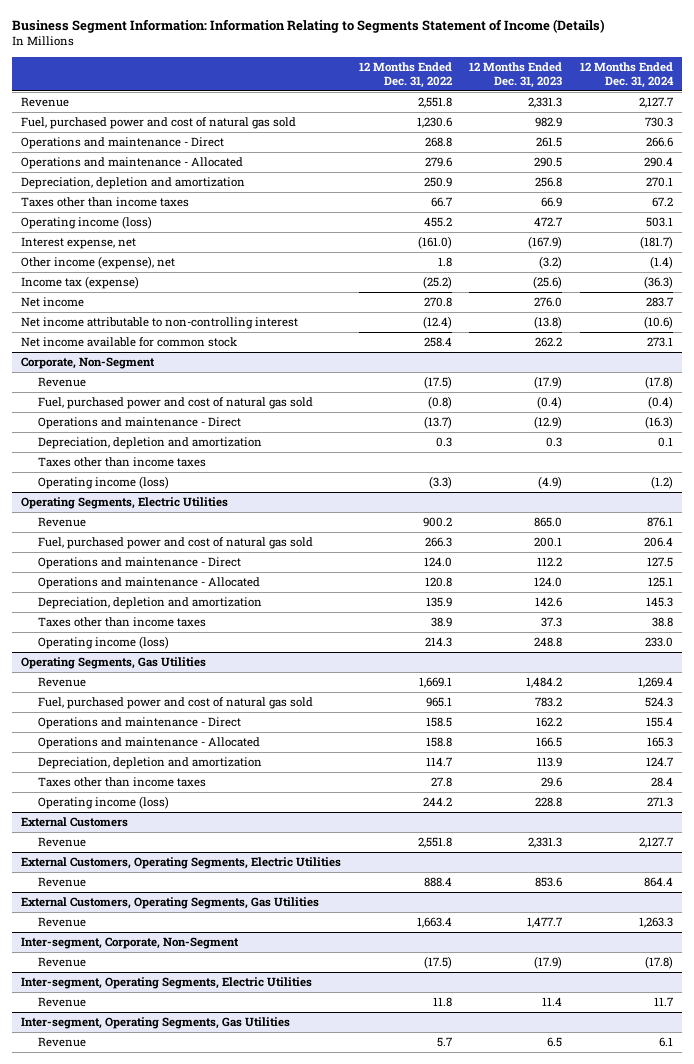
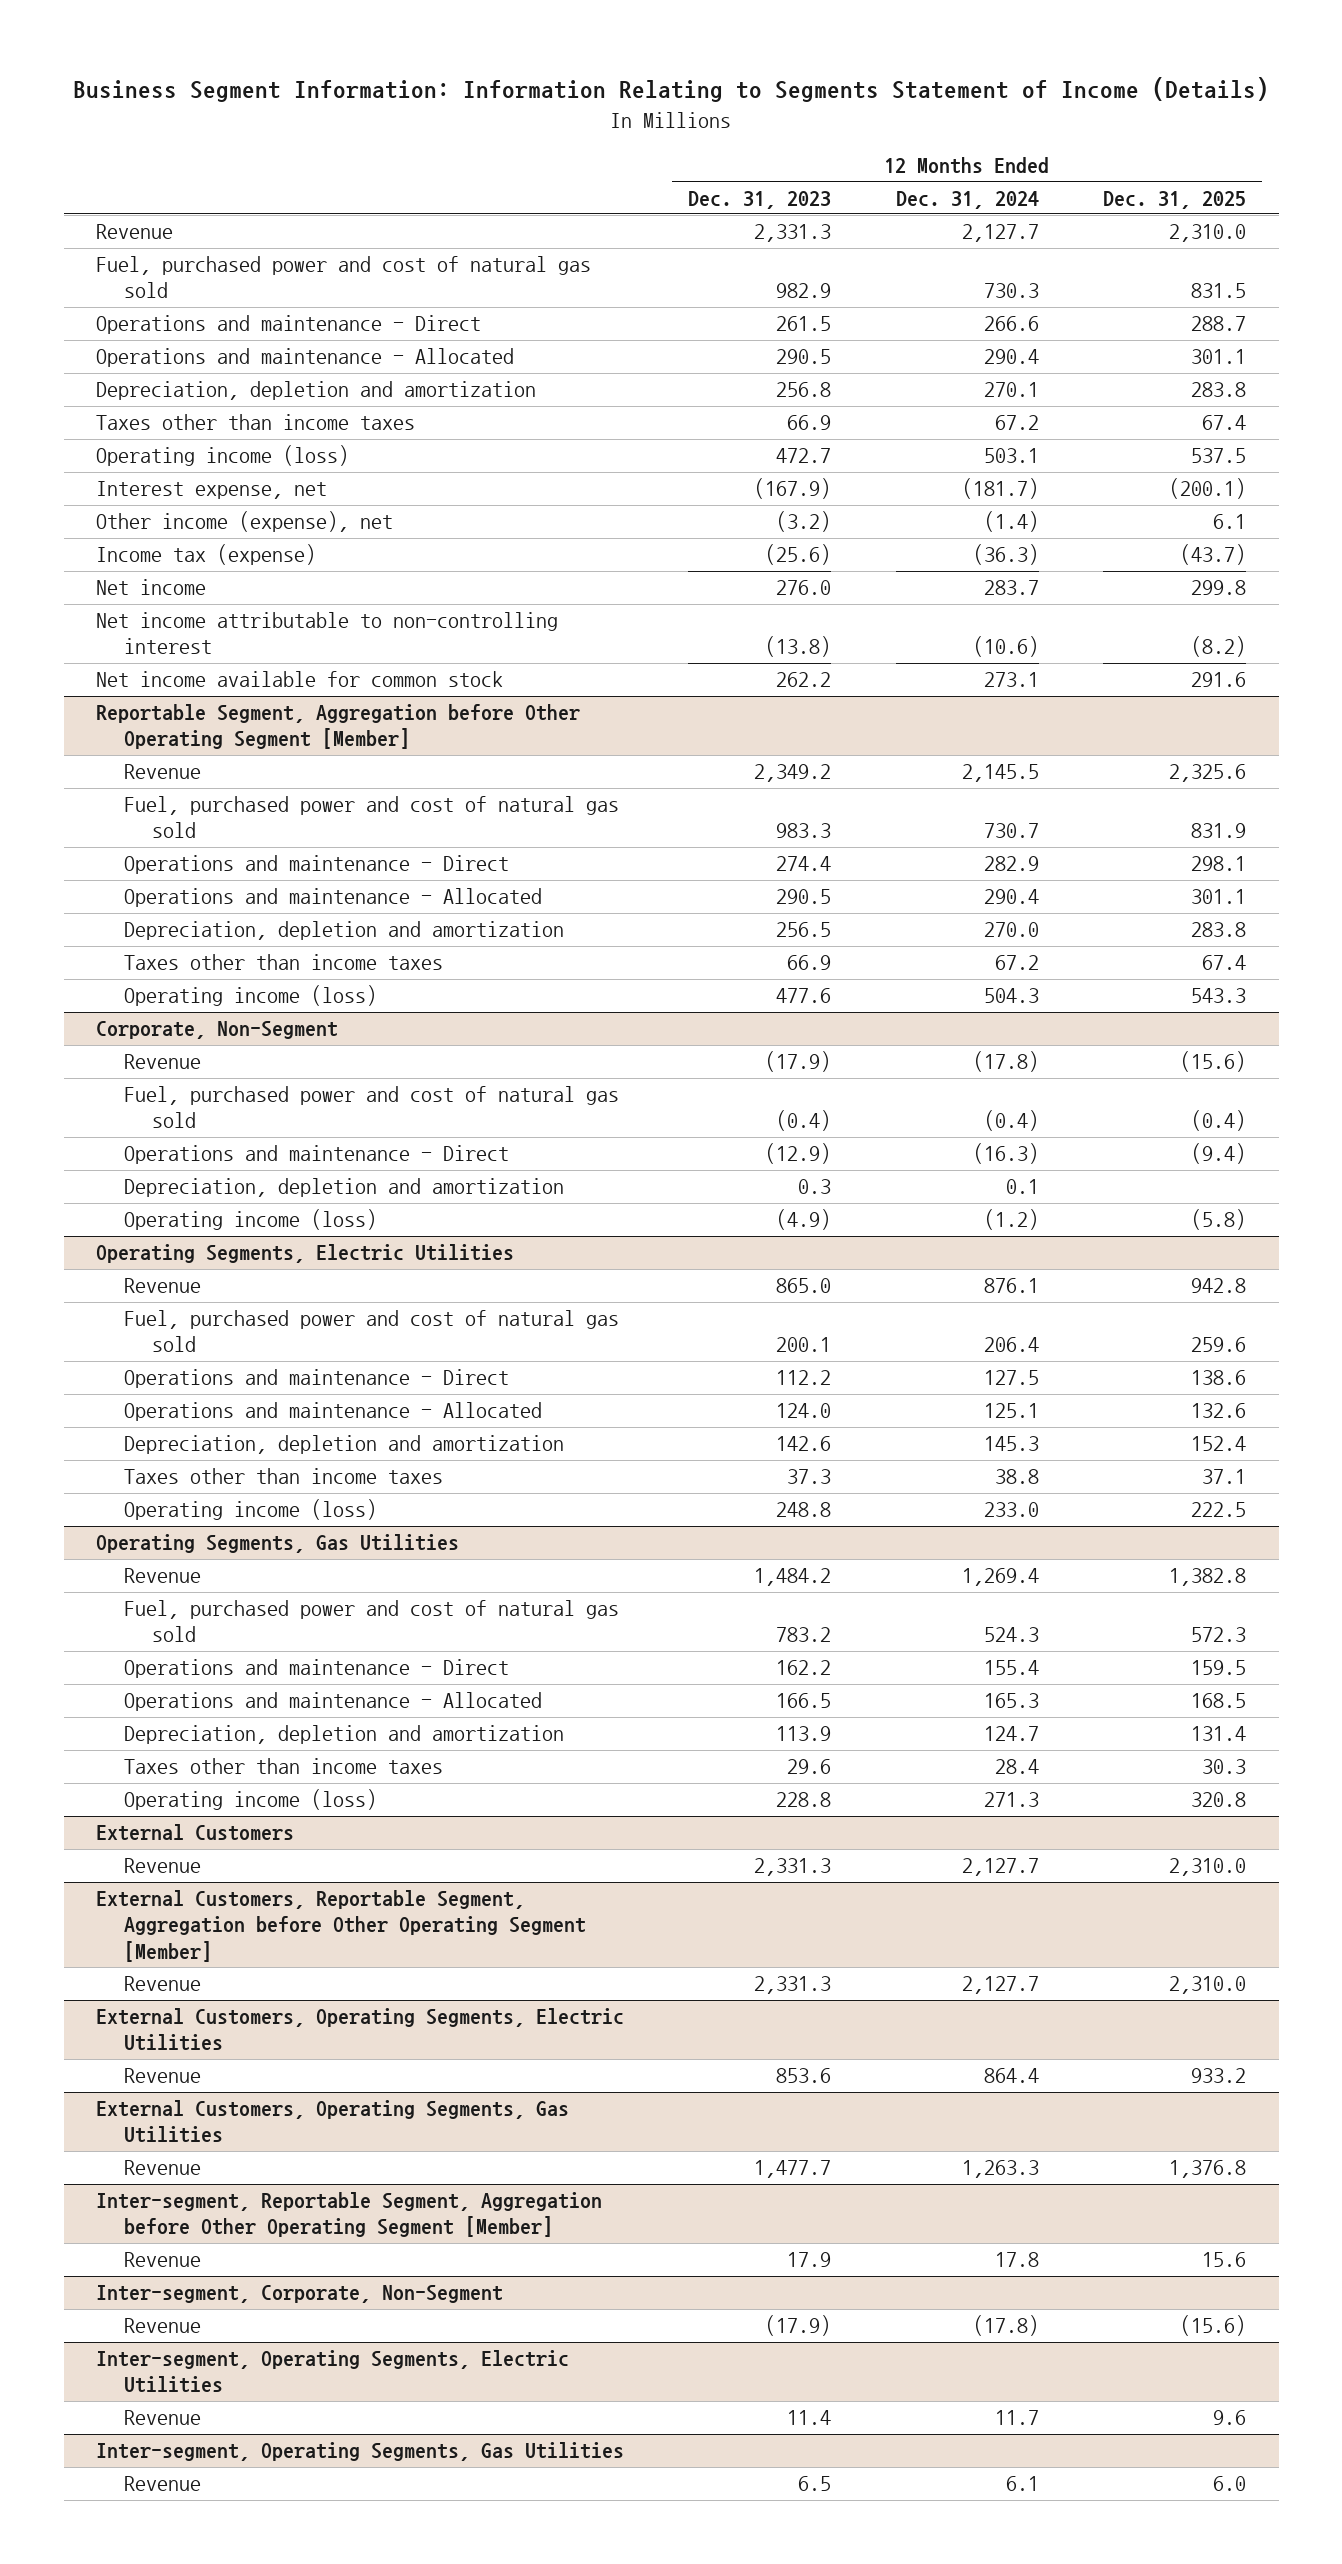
- | 12 Months Ended Dec. 31, 2022 | 12 Months Ended Dec. 31, 2023 | 12 Months Ended Dec. 31, 2024
+ | 12 Months Ended Dec. 31, 2023 | 12 Months Ended Dec. 31, 2024 | 12 Months Ended Dec. 31, 2025
+ Reportable Segment, Aggregation before Other Operating Segment [Member]
+ Revenue | 2,349.2 | 2,145.5 | 2,325.6
+ Fuel, purchased power and cost of natural gas sold | 983.3 | 730.7 | 831.9
+ Operations and maintenance - Direct | 274.4 | 282.9 | 298.1
+ Operations and maintenance - Allocated | 290.5 | 290.4 | 301.1
+ Depreciation, depletion and amortization | 256.5 | 270.0 | 283.8
+ Taxes other than income taxes | 66.9 | 67.2 | 67.4
+ Operating income (loss) | 477.6 | 504.3 | 543.3
@ Corporate, Non-Segment
- Taxes other than income taxes
+ External Customers, Reportable Segment, Aggregation before Other Operating Segment [Member]
+ Revenue | 2,331.3 | 2,127.7 | 2,310.0
+ Inter-segment, Reportable Segment, Aggregation before Other Operating Segment [Member]
+ Revenue | 17.9 | 17.8 | 15.6

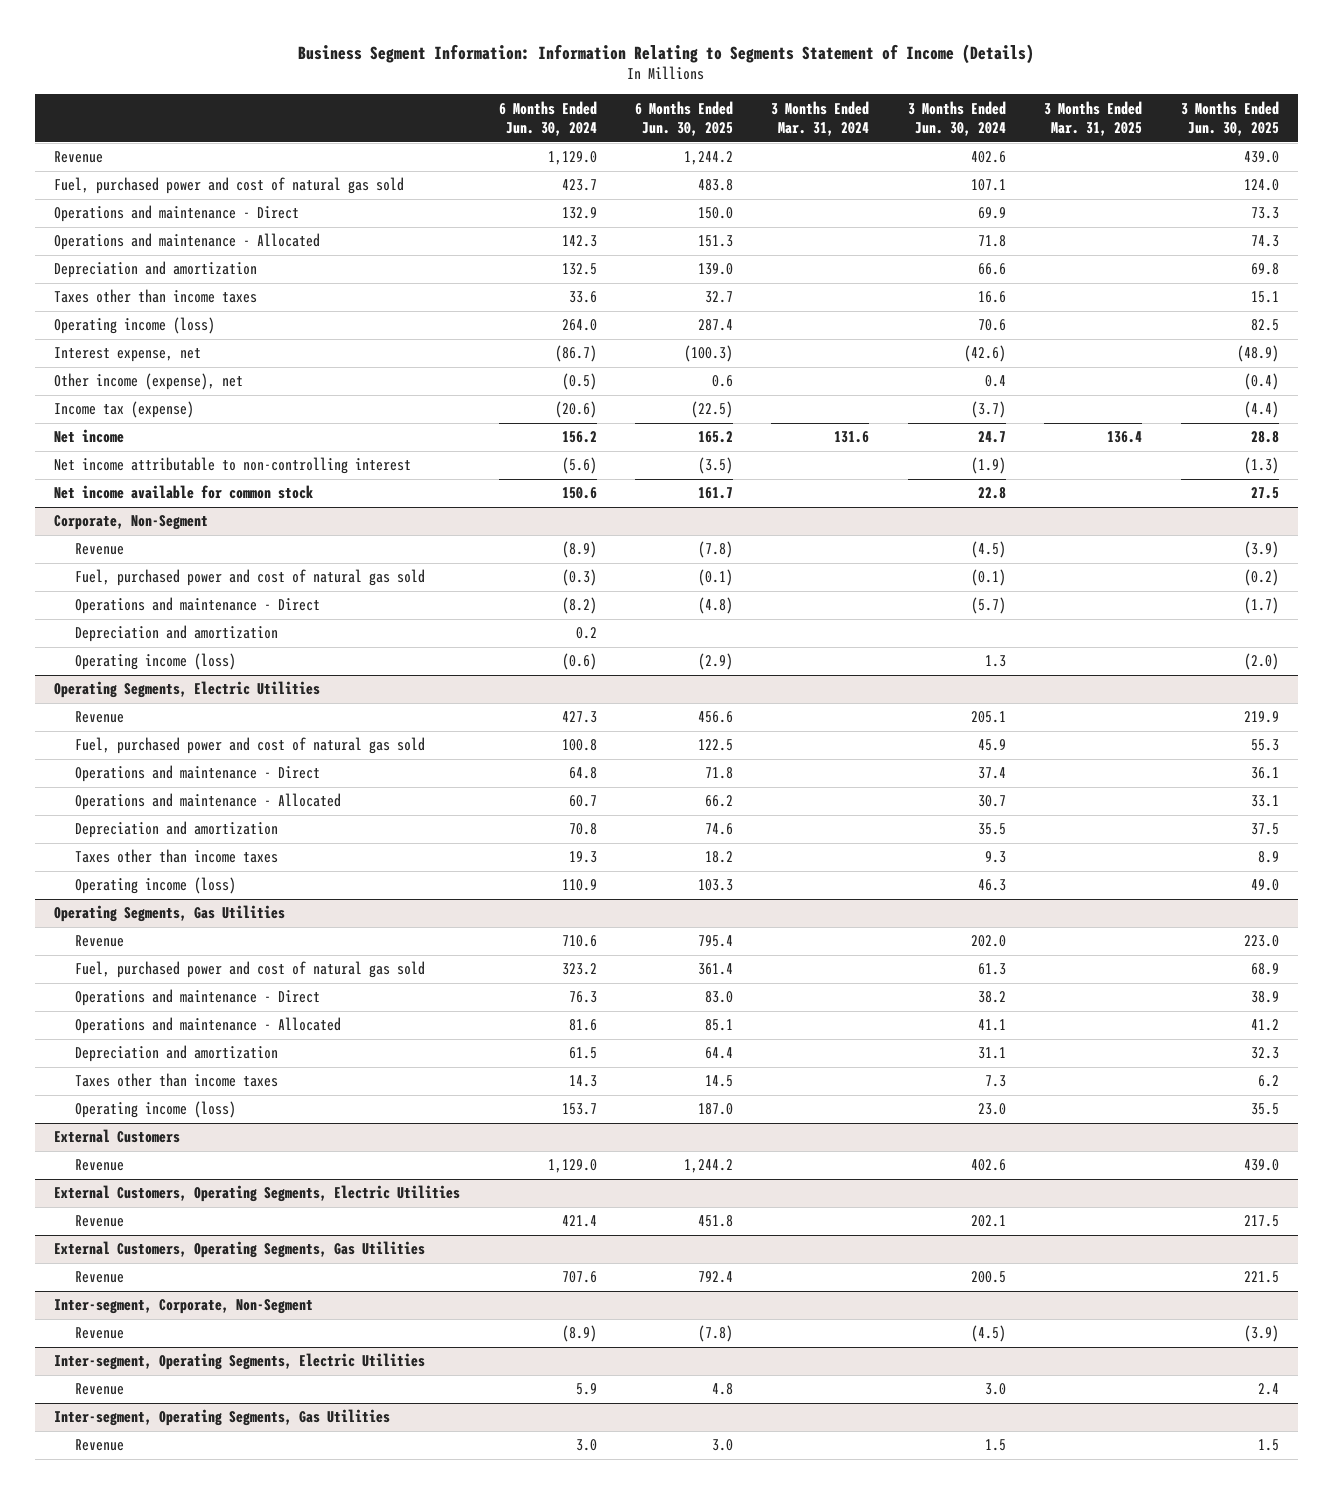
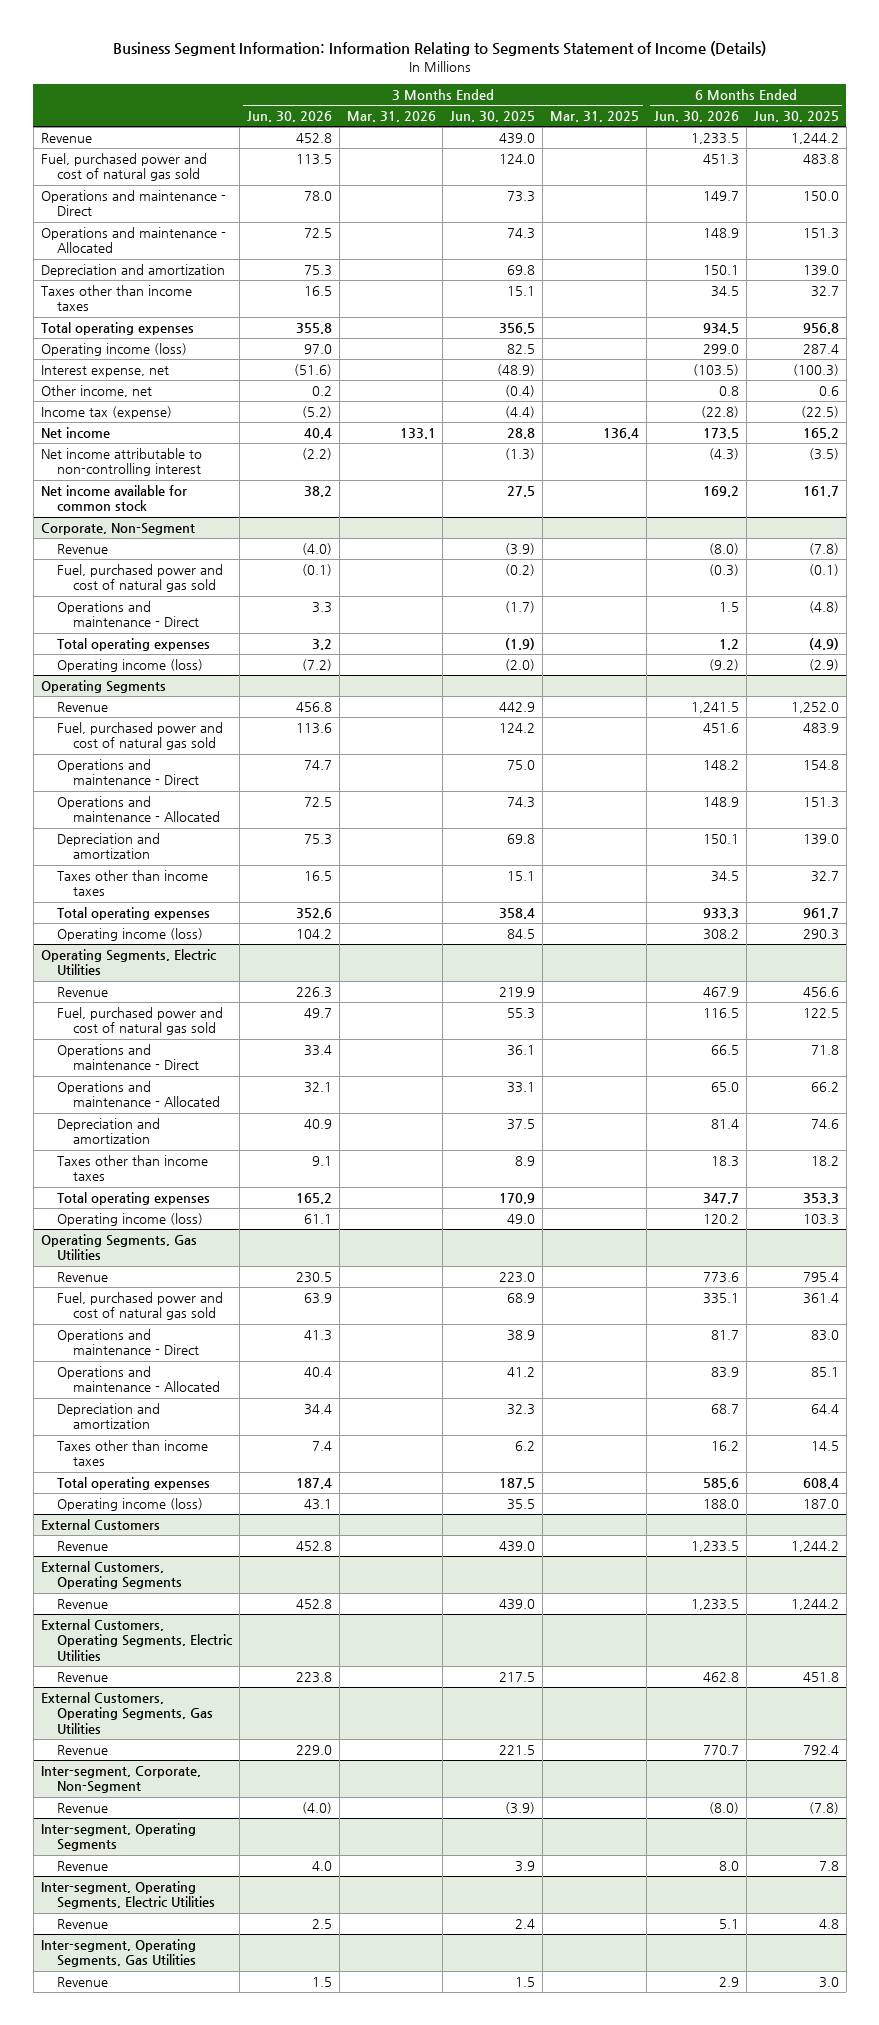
- | 6 Months Ended Jun. 30, 2024 | 6 Months Ended Jun. 30, 2025 | 3 Months Ended Mar. 31, 2024 | 3 Months Ended Jun. 30, 2024 | 3 Months Ended Mar. 31, 2025 | 3 Months Ended Jun. 30, 2025
+ | 3 Months Ended Jun. 30, 2026 | 3 Months Ended Mar. 31, 2026 | 3 Months Ended Jun. 30, 2025 | 3 Months Ended Mar. 31, 2025 | 6 Months Ended Jun. 30, 2026 | 6 Months Ended Jun. 30, 2025
+ Total operating expenses | 355.8 | | 356.5 | | 934.5 | 956.8
- Other income (expense), net | (0.5) | 0.6 | | 0.4 | | (0.4)
+ Other income, net | 0.2 | | (0.4) | | 0.8 | 0.6
@ Corporate, Non-Segment
- Depreciation and amortization | 0.2 | | | | |
+ Total operating expenses | 3.2 | | (1.9) | | 1.2 | (4.9)
+ Operating Segments
+ Revenue | 456.8 | | 442.9 | | 1,241.5 | 1,252.0
+ Fuel, purchased power and cost of natural gas sold | 113.6 | | 124.2 | | 451.6 | 483.9
+ Operations and maintenance - Direct | 74.7 | | 75.0 | | 148.2 | 154.8
+ Operations and maintenance - Allocated | 72.5 | | 74.3 | | 148.9 | 151.3
+ Depreciation and amortization | 75.3 | | 69.8 | | 150.1 | 139.0
+ Taxes other than income taxes | 16.5 | | 15.1 | | 34.5 | 32.7
+ Total operating expenses | 352.6 | | 358.4 | | 933.3 | 961.7
+ Operating income (loss) | 104.2 | | 84.5 | | 308.2 | 290.3
@ Operating Segments, Electric Utilities
+ Total operating expenses | 165.2 | | 170.9 | | 347.7 | 353.3
@ Operating Segments, Gas Utilities
+ Total operating expenses | 187.4 | | 187.5 | | 585.6 | 608.4
+ External Customers, Operating Segments
+ Revenue | 452.8 | | 439.0 | | 1,233.5 | 1,244.2
+ Inter-segment, Operating Segments
+ Revenue | 4.0 | | 3.9 | | 8.0 | 7.8

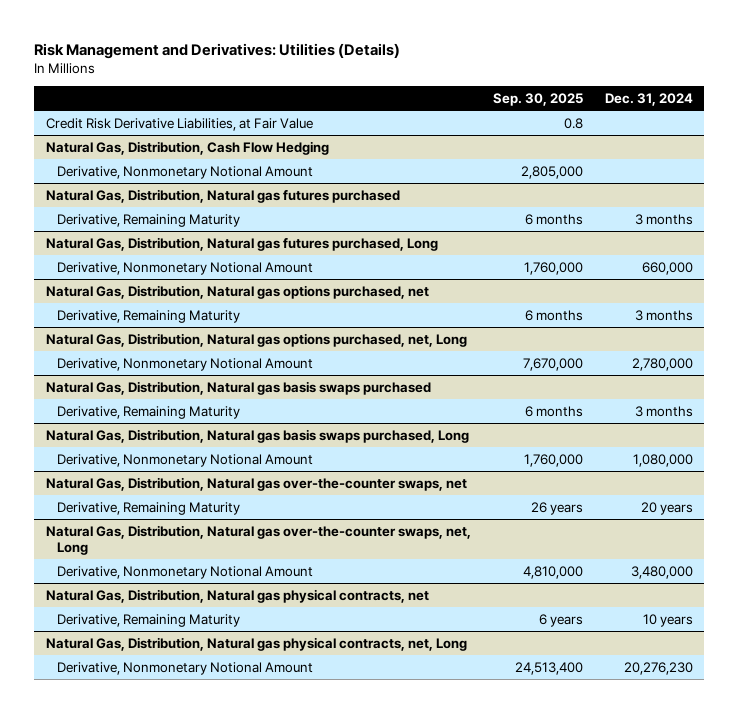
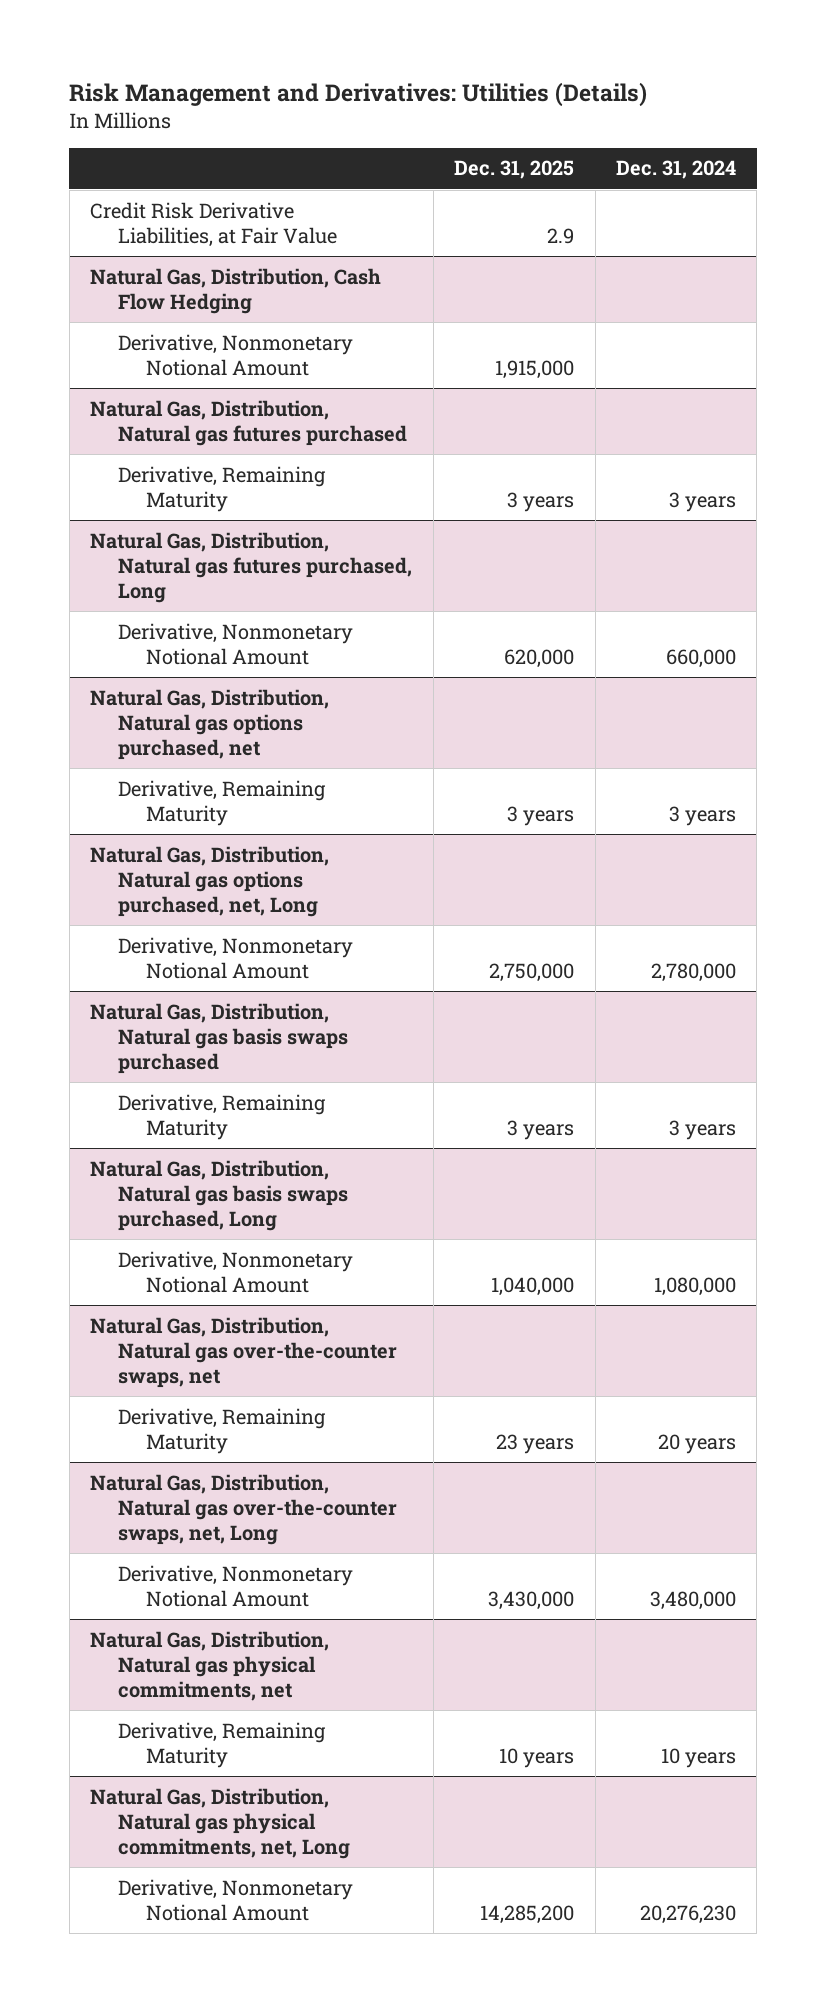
- | Sep. 30, 2025 | Dec. 31, 2024
+ | Dec. 31, 2025 | Dec. 31, 2024
@ Natural Gas, Distribution, Natural gas futures purchased
- Derivative, Remaining Maturity | 6 months | 3 months
+ Derivative, Remaining Maturity | 3 years | 3 years
@ Natural Gas, Distribution, Natural gas options purchased, net
- Derivative, Remaining Maturity | 6 months | 3 months
+ Derivative, Remaining Maturity | 3 years | 3 years
@ Natural Gas, Distribution, Natural gas basis swaps purchased
- Derivative, Remaining Maturity | 6 months | 3 months
+ Derivative, Remaining Maturity | 3 years | 3 years
- Natural Gas, Distribution, Natural gas physical contracts, net
+ Natural Gas, Distribution, Natural gas physical commitments, net
- Natural Gas, Distribution, Natural gas physical contracts, net, Long
+ Natural Gas, Distribution, Natural gas physical commitments, net, Long

